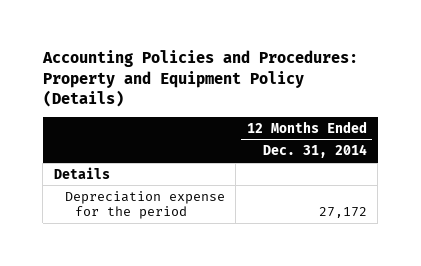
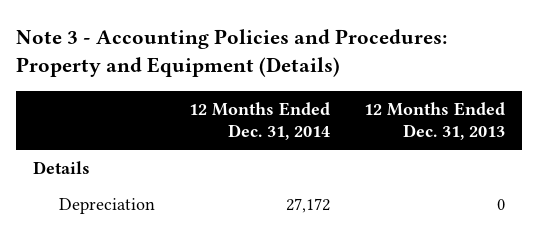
- Accounting Policies and Procedures: Property and Equipment Policy (Details)
+ Note 3 - Accounting Policies and Procedures: Property and Equipment (Details)
- | 12 Months Ended Dec. 31, 2014
+ | 12 Months Ended Dec. 31, 2014 | 12 Months Ended Dec. 31, 2013
- Depreciation expense for the period | 27,172
+ Depreciation | 27,172 | 0

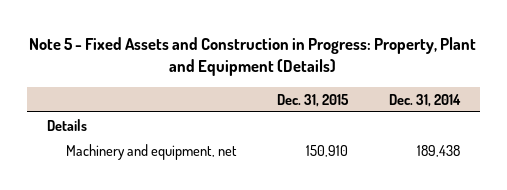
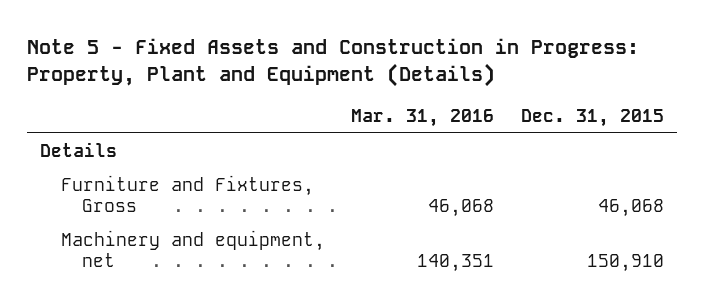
- | Dec. 31, 2015 | Dec. 31, 2014
+ | Mar. 31, 2016 | Dec. 31, 2015
+ Furniture and Fixtures, Gross | 46,068 | 46,068

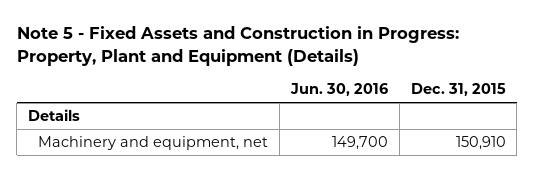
- | Mar. 31, 2016 | Dec. 31, 2015
+ | Jun. 30, 2016 | Dec. 31, 2015
- Furniture and Fixtures, Gross | 46,068 | 46,068

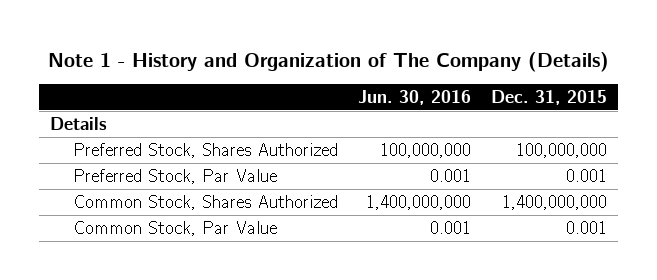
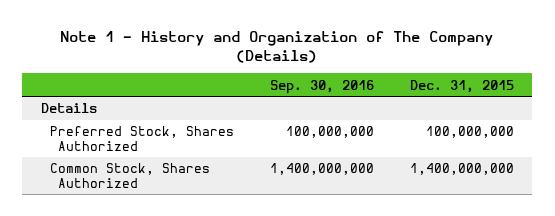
- | Jun. 30, 2016 | Dec. 31, 2015
+ | Sep. 30, 2016 | Dec. 31, 2015
- Preferred Stock, Par Value | 0.001 | 0.001
- Common Stock, Par Value | 0.001 | 0.001

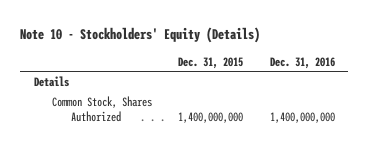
- Note 1 - History and Organization of The Company (Details)
+ Note 10 - Stockholders' Equity (Details)
- | Sep. 30, 2016 | Dec. 31, 2015
+ | Dec. 31, 2015 | Dec. 31, 2016
- Preferred Stock, Shares Authorized | 100,000,000 | 100,000,000

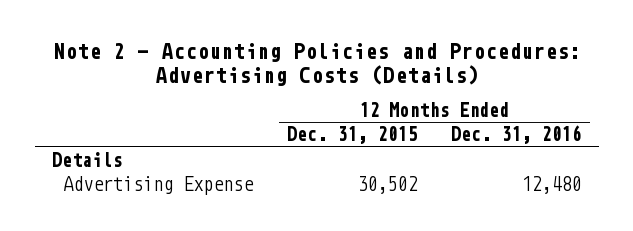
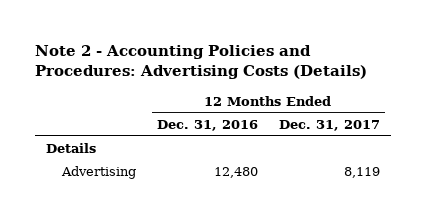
- | 12 Months Ended Dec. 31, 2015 | 12 Months Ended Dec. 31, 2016
+ | 12 Months Ended Dec. 31, 2016 | 12 Months Ended Dec. 31, 2017
- Advertising Expense | 30,502 | 12,480
+ Advertising | 12,480 | 8,119

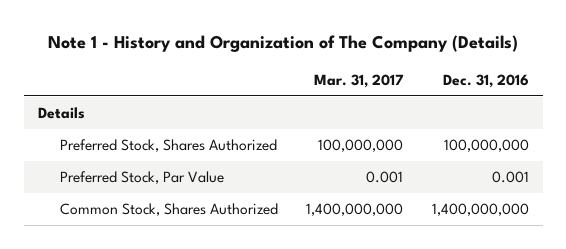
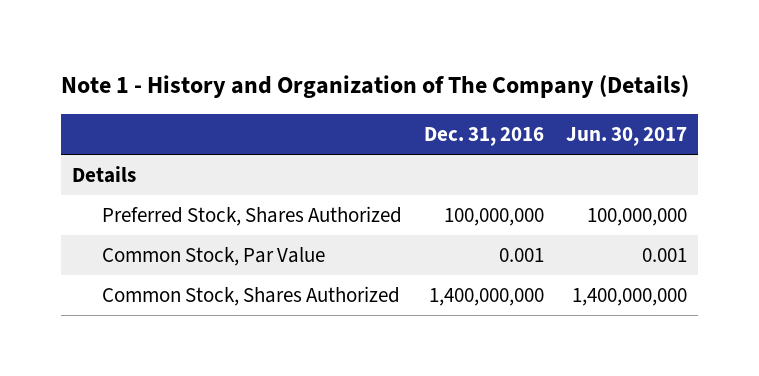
- | Mar. 31, 2017 | Dec. 31, 2016
+ | Dec. 31, 2016 | Jun. 30, 2017
- Preferred Stock, Par Value | 0.001 | 0.001
+ Common Stock, Par Value | 0.001 | 0.001

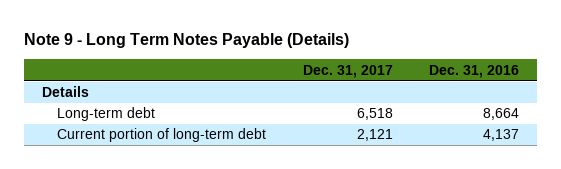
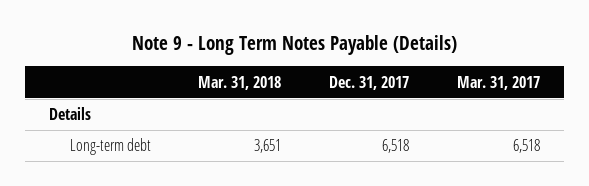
- | Dec. 31, 2017 | Dec. 31, 2016
+ | Mar. 31, 2018 | Dec. 31, 2017 | Mar. 31, 2017
- Current portion of long-term debt | 2,121 | 4,137

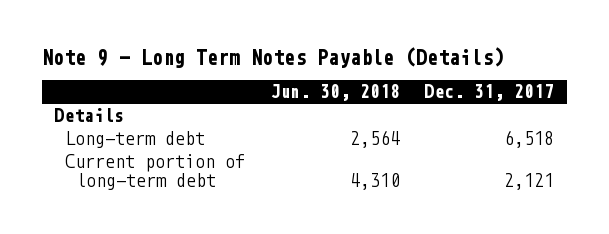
- | Mar. 31, 2018 | Dec. 31, 2017 | Mar. 31, 2017
+ | Jun. 30, 2018 | Dec. 31, 2017
+ Current portion of long-term debt | 4,310 | 2,121

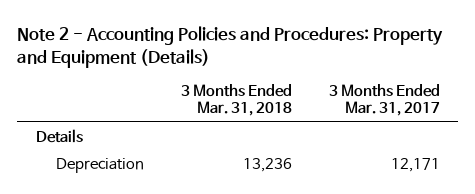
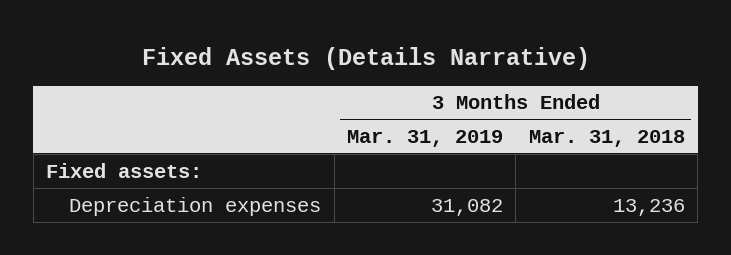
- Note 2 - Accounting Policies and Procedures: Property and Equipment (Details)
+ Fixed Assets (Details Narrative)
- | 3 Months Ended Mar. 31, 2018 | 3 Months Ended Mar. 31, 2017
+ | 3 Months Ended Mar. 31, 2019 | 3 Months Ended Mar. 31, 2018
- Details
- Depreciation | 13,236 | 12,171
+ Fixed assets:
+ Depreciation expenses | 31,082 | 13,236

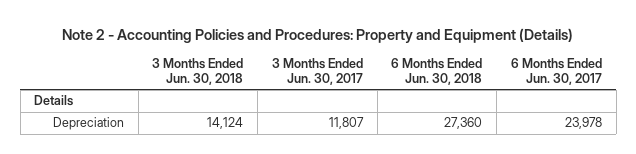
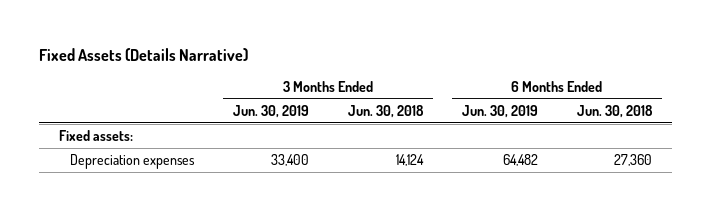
- Note 2 - Accounting Policies and Procedures: Property and Equipment (Details)
+ Fixed Assets (Details Narrative)
- | 3 Months Ended Jun. 30, 2018 | 3 Months Ended Jun. 30, 2017 | 6 Months Ended Jun. 30, 2018 | 6 Months Ended Jun. 30, 2017
+ | 3 Months Ended Jun. 30, 2019 | 3 Months Ended Jun. 30, 2018 | 6 Months Ended Jun. 30, 2019 | 6 Months Ended Jun. 30, 2018
- Details
- Depreciation | 14,124 | 11,807 | 27,360 | 23,978
+ Fixed assets:
+ Depreciation expenses | 33,400 | 14,124 | 64,482 | 27,360

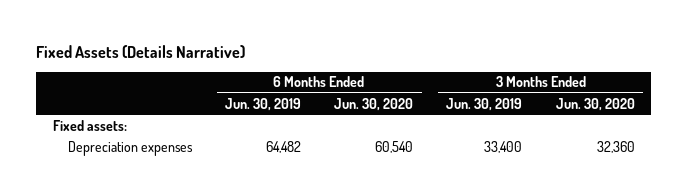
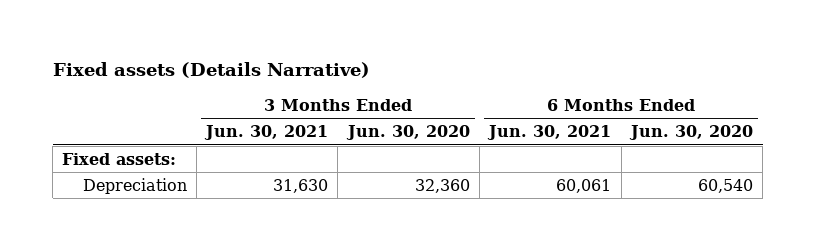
- Fixed Assets (Details Narrative)
+ Fixed assets (Details Narrative)
- | 6 Months Ended Jun. 30, 2019 | 6 Months Ended Jun. 30, 2020 | 3 Months Ended Jun. 30, 2019 | 3 Months Ended Jun. 30, 2020
+ | 3 Months Ended Jun. 30, 2021 | 3 Months Ended Jun. 30, 2020 | 6 Months Ended Jun. 30, 2021 | 6 Months Ended Jun. 30, 2020
- Depreciation expenses | 64,482 | 60,540 | 33,400 | 32,360
+ Depreciation | 31,630 | 32,360 | 60,061 | 60,540

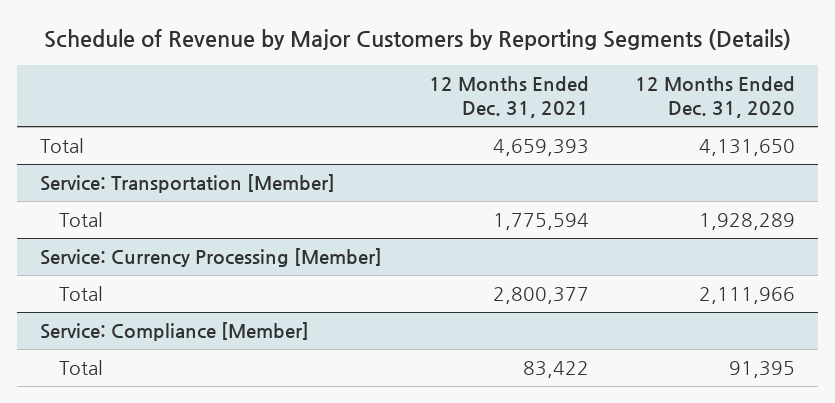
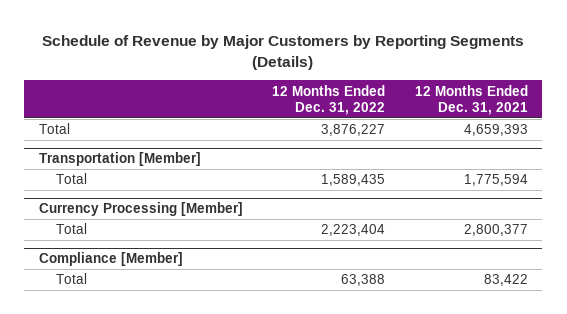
- | 12 Months Ended Dec. 31, 2021 | 12 Months Ended Dec. 31, 2020
+ | 12 Months Ended Dec. 31, 2022 | 12 Months Ended Dec. 31, 2021
- Service: Transportation [Member]
+ Transportation [Member]
- Service: Currency Processing [Member]
+ Currency Processing [Member]
- Service: Compliance [Member]
+ Compliance [Member]

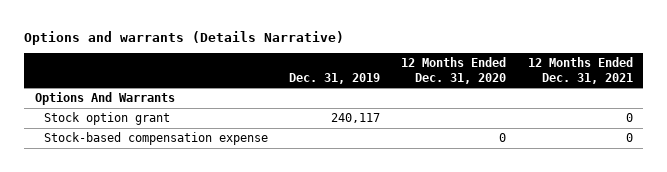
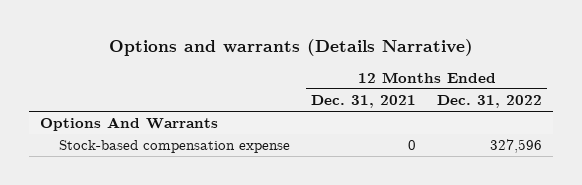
- | Dec. 31, 2019 | 12 Months Ended Dec. 31, 2020 | 12 Months Ended Dec. 31, 2021
+ | 12 Months Ended Dec. 31, 2021 | 12 Months Ended Dec. 31, 2022
- Stock option grant | 240,117 | | 0

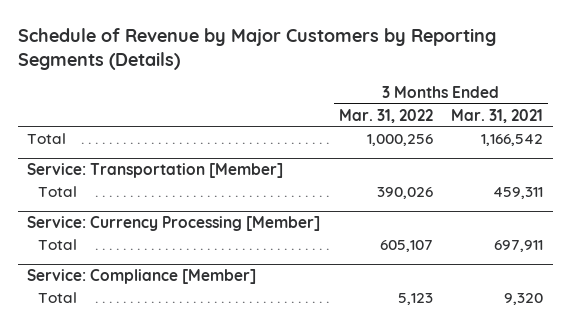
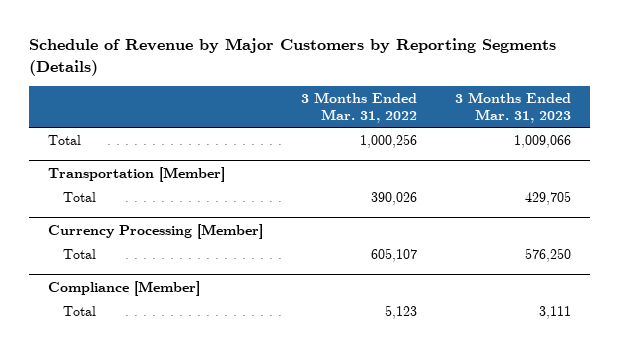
- | 3 Months Ended Mar. 31, 2022 | 3 Months Ended Mar. 31, 2021
+ | 3 Months Ended Mar. 31, 2022 | 3 Months Ended Mar. 31, 2023
- Service: Transportation [Member]
+ Transportation [Member]
- Service: Currency Processing [Member]
+ Currency Processing [Member]
- Service: Compliance [Member]
+ Compliance [Member]

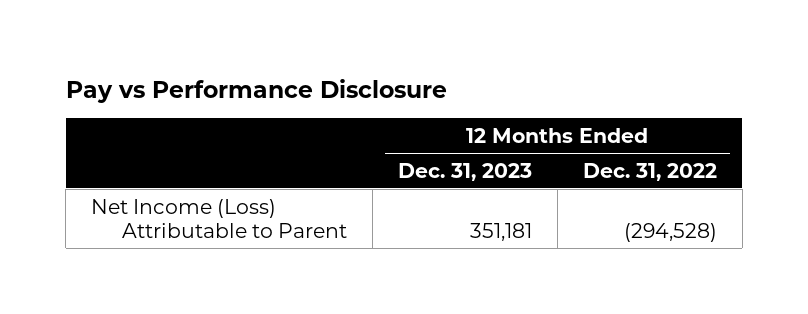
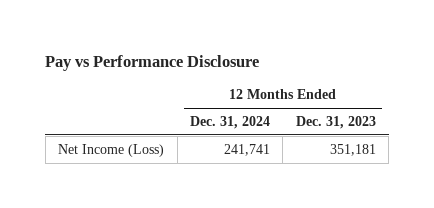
- | 12 Months Ended Dec. 31, 2023 | 12 Months Ended Dec. 31, 2022
+ | 12 Months Ended Dec. 31, 2024 | 12 Months Ended Dec. 31, 2023
- Net Income (Loss) Attributable to Parent | 351,181 | (294,528)
+ Net Income (Loss) | 241,741 | 351,181

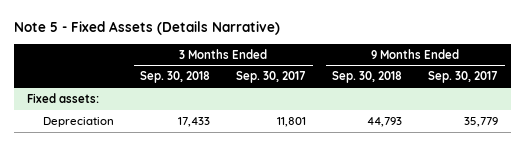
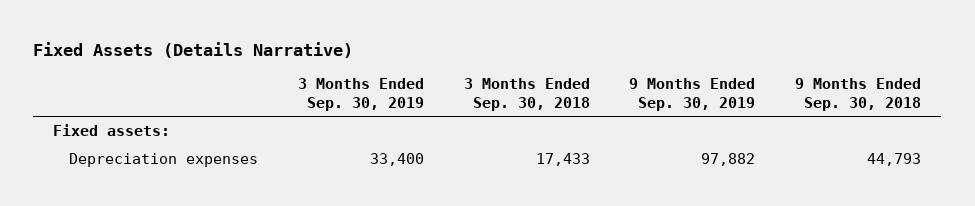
- Note 5 - Fixed Assets (Details Narrative)
+ Fixed Assets (Details Narrative)
- | 3 Months Ended Sep. 30, 2018 | 3 Months Ended Sep. 30, 2017 | 9 Months Ended Sep. 30, 2018 | 9 Months Ended Sep. 30, 2017
+ | 3 Months Ended Sep. 30, 2019 | 3 Months Ended Sep. 30, 2018 | 9 Months Ended Sep. 30, 2019 | 9 Months Ended Sep. 30, 2018
- Depreciation | 17,433 | 11,801 | 44,793 | 35,779
+ Depreciation expenses | 33,400 | 17,433 | 97,882 | 44,793

